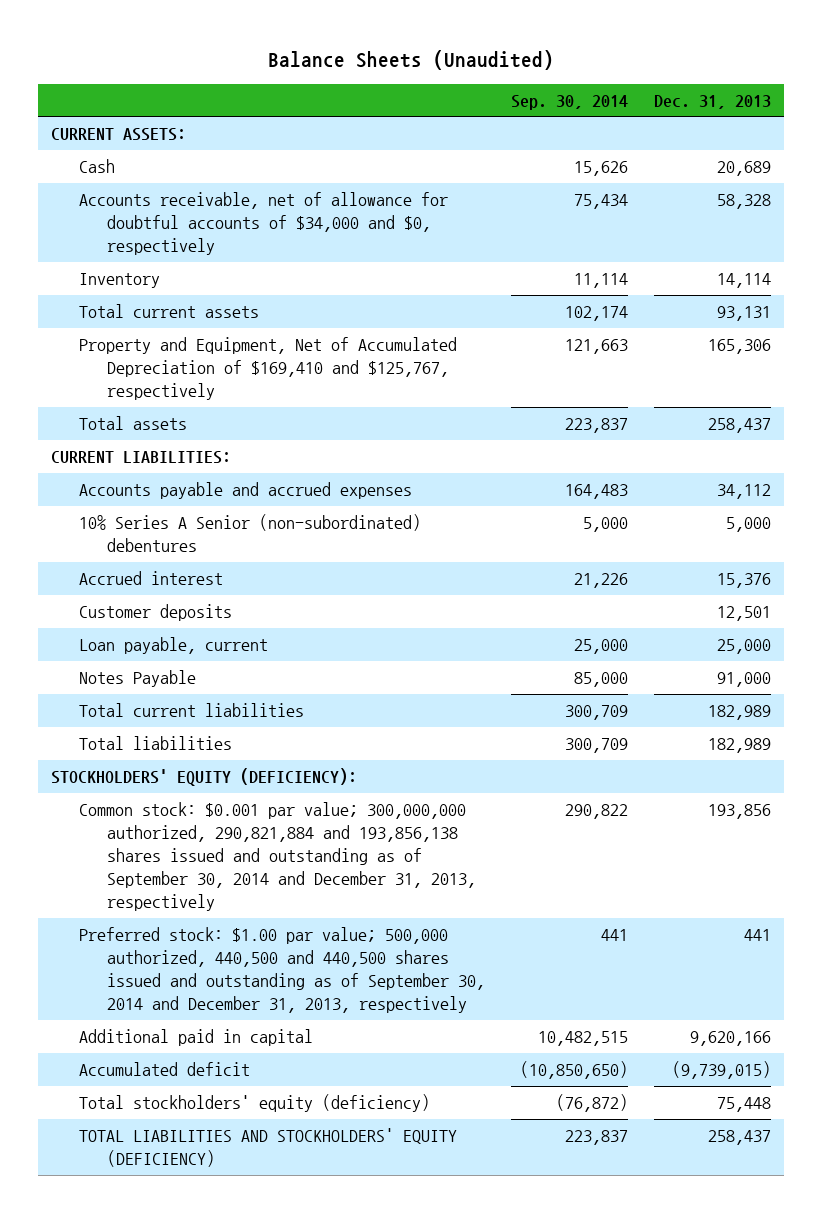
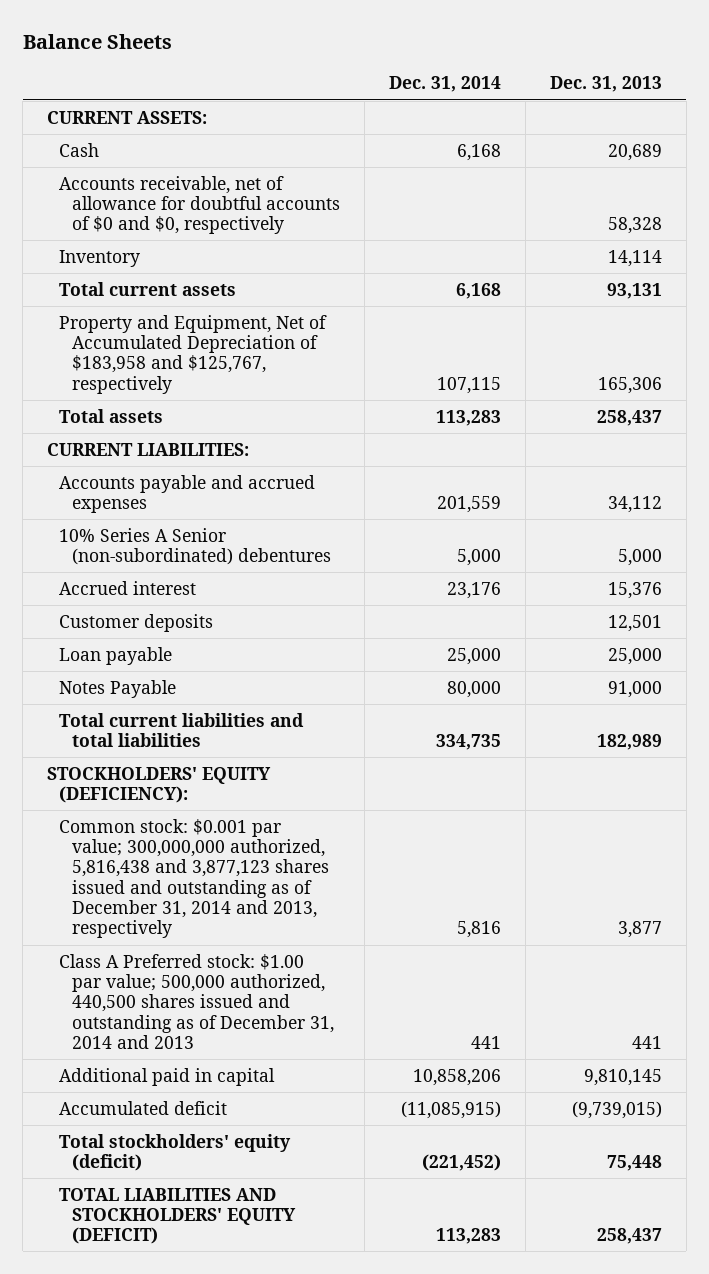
- Balance Sheets (Unaudited)
+ Balance Sheets
- | Sep. 30, 2014 | Dec. 31, 2013
+ | Dec. 31, 2014 | Dec. 31, 2013
- Accounts receivable, net of allowance for doubtful accounts of $34,000 and $0, respectively | 75,434 | 58,328
+ Accounts receivable, net of allowance for doubtful accounts of $0 and $0, respectively | | 58,328
- Property and Equipment, Net of Accumulated Depreciation of $169,410 and $125,767, respectively | 121,663 | 165,306
+ Property and Equipment, Net of Accumulated Depreciation of $183,958 and $125,767, respectively | 107,115 | 165,306
- Loan payable, current | 25,000 | 25,000
+ Loan payable | 25,000 | 25,000
- Total current liabilities | 300,709 | 182,989
- Total liabilities | 300,709 | 182,989
+ Total current liabilities and total liabilities | 334,735 | 182,989
- Common stock: $0.001 par value; 300,000,000 authorized, 290,821,884 and 193,856,138 shares issued and outstanding as of September 30, 2014 and December 31, 2013, respectively | 290,822 | 193,856
- Preferred stock: $1.00 par value; 500,000 authorized, 440,500 and 440,500 shares issued and outstanding as of September 30, 2014 and December 31, 2013, respectively | 441 | 441
- Additional paid in capital | 10,482,515 | 9,620,166
+ Common stock: $0.001 par value; 300,000,000 authorized, 5,816,438 and 3,877,123 shares issued and outstanding as of December 31, 2014 and 2013, respectively | 5,816 | 3,877
+ Class A Preferred stock: $1.00 par value; 500,000 authorized, 440,500 shares issued and outstanding as of December 31, 2014 and 2013 | 441 | 441
+ Additional paid in capital | 10,858,206 | 9,810,145
- Total stockholders' equity (deficiency) | (76,872) | 75,448
- TOTAL LIABILITIES AND STOCKHOLDERS' EQUITY (DEFICIENCY) | 223,837 | 258,437
+ Total stockholders' equity (deficit) | (221,452) | 75,448
+ TOTAL LIABILITIES AND STOCKHOLDERS' EQUITY (DEFICIT) | 113,283 | 258,437

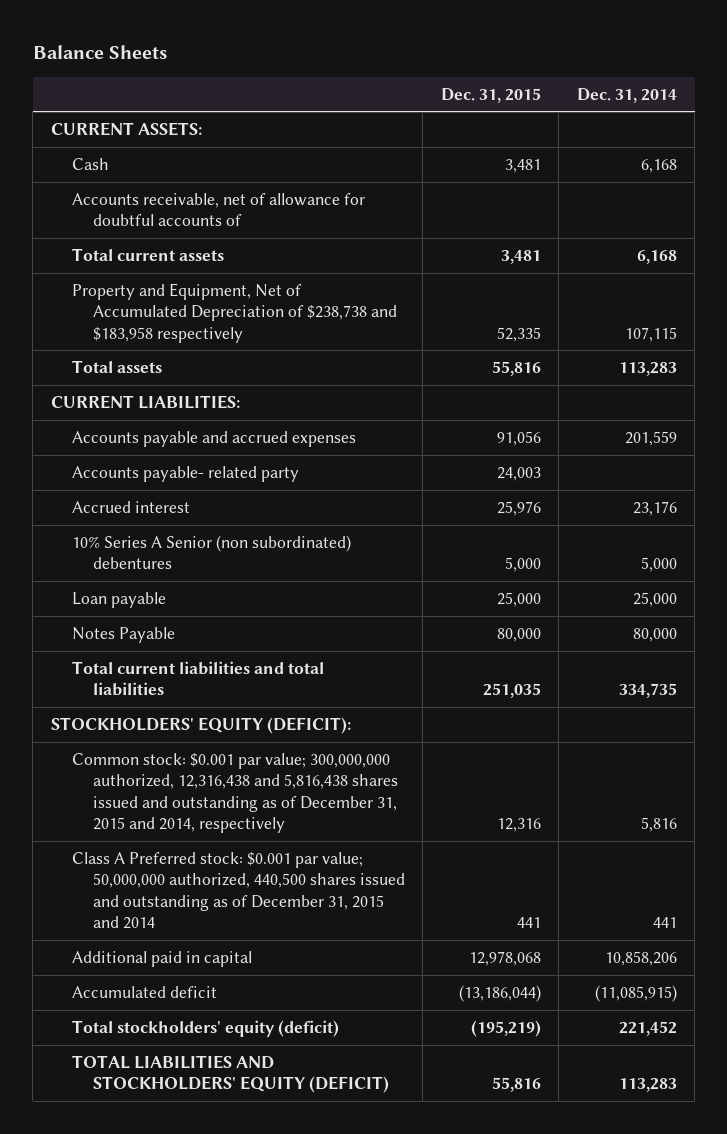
- | Dec. 31, 2014 | Dec. 31, 2013
+ | Dec. 31, 2015 | Dec. 31, 2014
- Accounts receivable, net of allowance for doubtful accounts of $0 and $0, respectively | | 58,328
- Inventory | | 14,114
+ Accounts receivable, net of allowance for doubtful accounts of
- Property and Equipment, Net of Accumulated Depreciation of $183,958 and $125,767, respectively | 107,115 | 165,306
+ Property and Equipment, Net of Accumulated Depreciation of $238,738 and $183,958 respectively | 52,335 | 107,115
- 10% Series A Senior (non-subordinated) debentures | 5,000 | 5,000
+ Accounts payable- related party | 24,003 |
- Customer deposits | | 12,501
+ 10% Series A Senior (non subordinated) debentures | 5,000 | 5,000
- STOCKHOLDERS' EQUITY (DEFICIENCY):
- Common stock: $0.001 par value; 300,000,000 authorized, 5,816,438 and 3,877,123 shares issued and outstanding as of December 31, 2014 and 2013, respectively | 5,816 | 3,877
- Class A Preferred stock: $1.00 par value; 500,000 authorized, 440,500 shares issued and outstanding as of December 31, 2014 and 2013 | 441 | 441
+ STOCKHOLDERS' EQUITY (DEFICIT):
+ Common stock: $0.001 par value; 300,000,000 authorized, 12,316,438 and 5,816,438 shares issued and outstanding as of December 31, 2015 and 2014, respectively | 12,316 | 5,816
+ Class A Preferred stock: $0.001 par value; 50,000,000 authorized, 440,500 shares issued and outstanding as of December 31, 2015 and 2014 | 441 | 441
- Total stockholders' equity (deficit) | (221,452) | 75,448
+ Total stockholders' equity (deficit) | (195,219) | 221,452

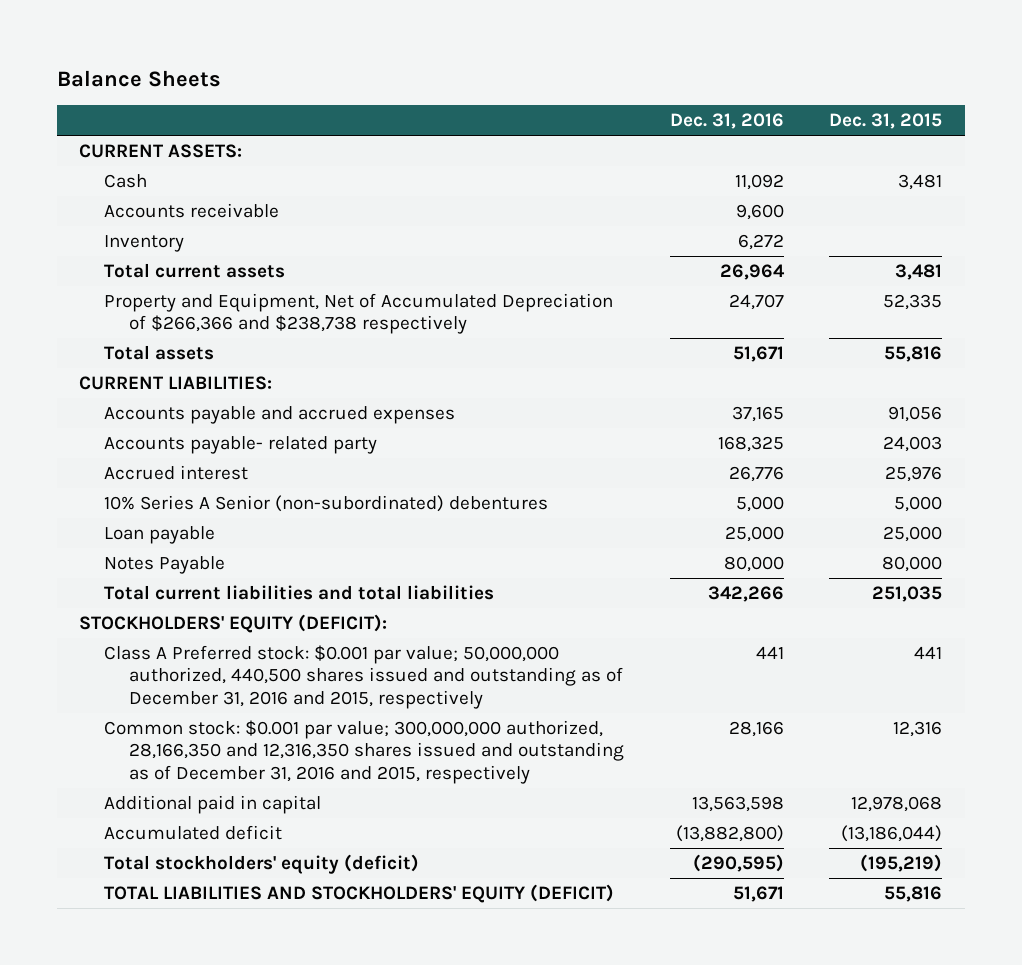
- | Dec. 31, 2015 | Dec. 31, 2014
+ | Dec. 31, 2016 | Dec. 31, 2015
- Accounts receivable, net of allowance for doubtful accounts of
+ Accounts receivable | 9,600 |
+ Inventory | 6,272 |
- Property and Equipment, Net of Accumulated Depreciation of $238,738 and $183,958 respectively | 52,335 | 107,115
+ Property and Equipment, Net of Accumulated Depreciation of $266,366 and $238,738 respectively | 24,707 | 52,335
- 10% Series A Senior (non subordinated) debentures | 5,000 | 5,000
+ 10% Series A Senior (non-subordinated) debentures | 5,000 | 5,000
- Common stock: $0.001 par value; 300,000,000 authorized, 12,316,438 and 5,816,438 shares issued and outstanding as of December 31, 2015 and 2014, respectively | 12,316 | 5,816
- Class A Preferred stock: $0.001 par value; 50,000,000 authorized, 440,500 shares issued and outstanding as of December 31, 2015 and 2014 | 441 | 441
+ Class A Preferred stock: $0.001 par value; 50,000,000 authorized, 440,500 shares issued and outstanding as of December 31, 2016 and 2015, respectively | 441 | 441
+ Common stock: $0.001 par value; 300,000,000 authorized, 28,166,350 and 12,316,350 shares issued and outstanding as of December 31, 2016 and 2015, respectively | 28,166 | 12,316

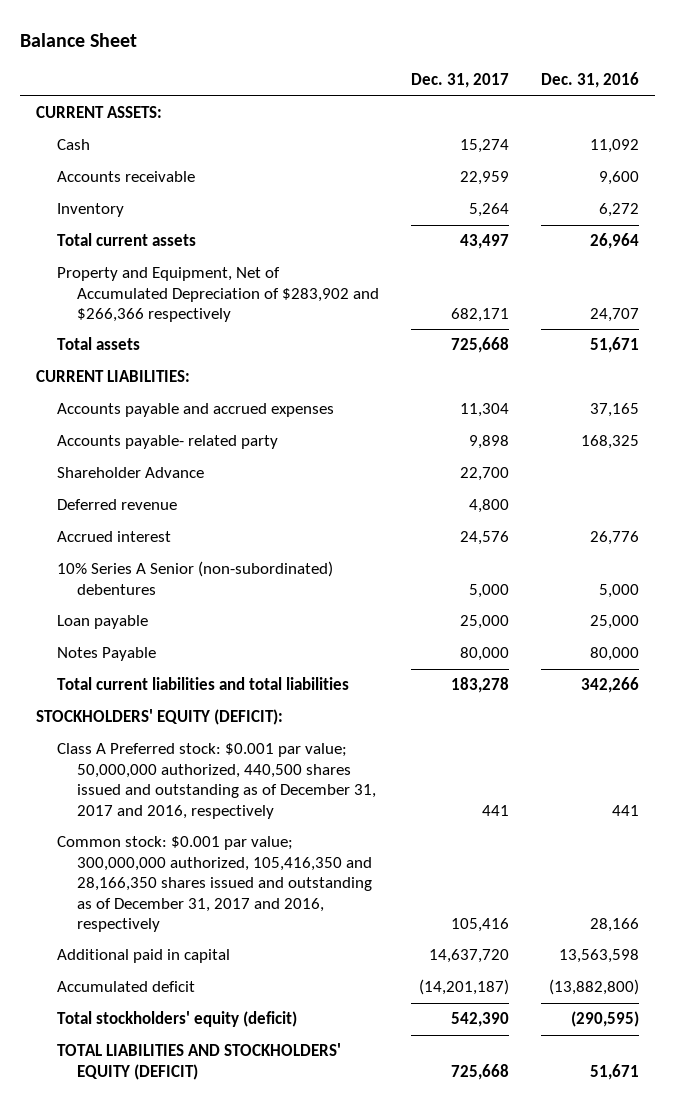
- Balance Sheets
+ Balance Sheet
- | Dec. 31, 2016 | Dec. 31, 2015
+ | Dec. 31, 2017 | Dec. 31, 2016
- Property and Equipment, Net of Accumulated Depreciation of $266,366 and $238,738 respectively | 24,707 | 52,335
+ Property and Equipment, Net of Accumulated Depreciation of $283,902 and $266,366 respectively | 682,171 | 24,707
+ Shareholder Advance | 22,700 |
+ Deferred revenue | 4,800 |
- Class A Preferred stock: $0.001 par value; 50,000,000 authorized, 440,500 shares issued and outstanding as of December 31, 2016 and 2015, respectively | 441 | 441
- Common stock: $0.001 par value; 300,000,000 authorized, 28,166,350 and 12,316,350 shares issued and outstanding as of December 31, 2016 and 2015, respectively | 28,166 | 12,316
+ Class A Preferred stock: $0.001 par value; 50,000,000 authorized, 440,500 shares issued and outstanding as of December 31, 2017 and 2016, respectively | 441 | 441
+ Common stock: $0.001 par value; 300,000,000 authorized, 105,416,350 and 28,166,350 shares issued and outstanding as of December 31, 2017 and 2016, respectively | 105,416 | 28,166

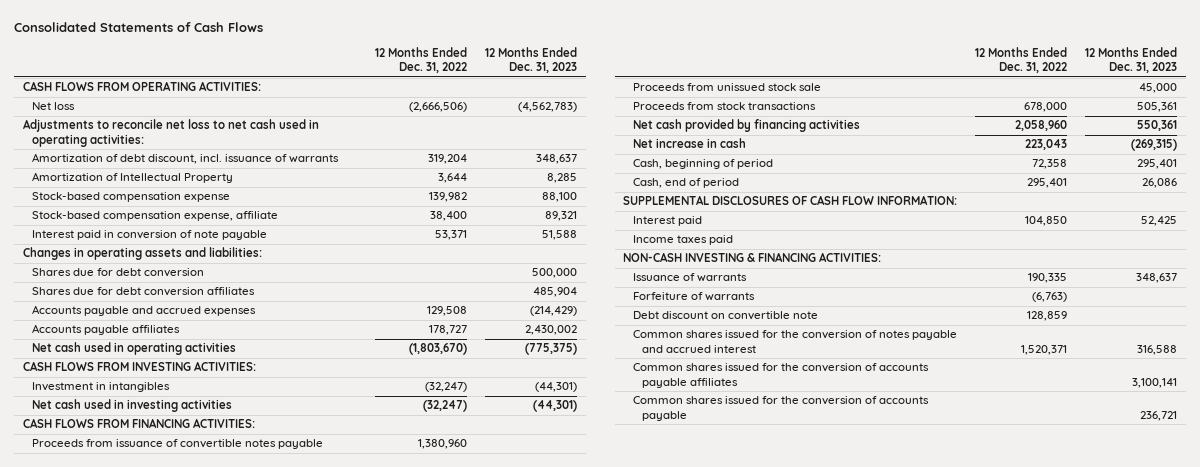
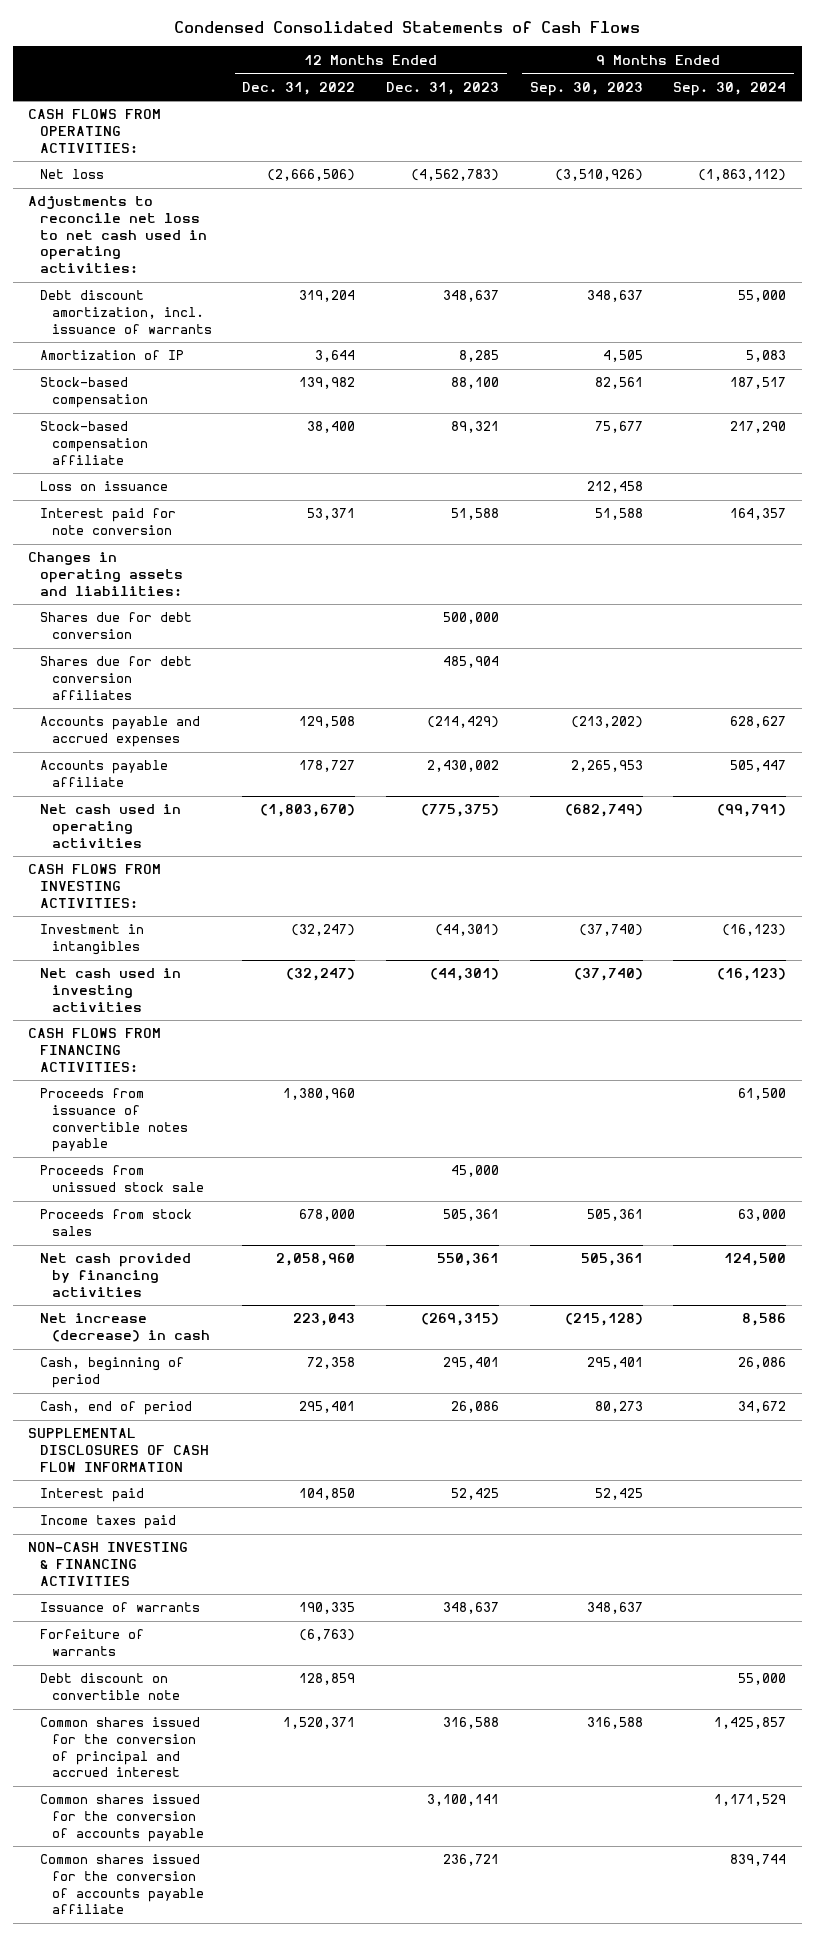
- Consolidated Statements of Cash Flows
+ Condensed Consolidated Statements of Cash Flows
- | 12 Months Ended Dec. 31, 2022 | 12 Months Ended Dec. 31, 2023
+ | 12 Months Ended Dec. 31, 2022 | 12 Months Ended Dec. 31, 2023 | 9 Months Ended Sep. 30, 2023 | 9 Months Ended Sep. 30, 2024
- Amortization of debt discount, incl. issuance of warrants | 319,204 | 348,637
- Amortization of Intellectual Property | 3,644 | 8,285
- Stock-based compensation expense | 139,982 | 88,100
- Stock-based compensation expense, affiliate | 38,400 | 89,321
- Interest paid in conversion of note payable | 53,371 | 51,588
+ Debt discount amortization, incl. issuance of warrants | 319,204 | 348,637 | 348,637 | 55,000
+ Amortization of IP | 3,644 | 8,285 | 4,505 | 5,083
+ Stock-based compensation | 139,982 | 88,100 | 82,561 | 187,517
+ Stock-based compensation affiliate | 38,400 | 89,321 | 75,677 | 217,290
+ Loss on issuance | | | 212,458 |
+ Interest paid for note conversion | 53,371 | 51,588 | 51,588 | 164,357
- Accounts payable affiliates | 178,727 | 2,430,002
+ Accounts payable affiliate | 178,727 | 2,430,002 | 2,265,953 | 505,447
- Proceeds from stock transactions | 678,000 | 505,361
+ Proceeds from stock sales | 678,000 | 505,361 | 505,361 | 63,000
- Net increase in cash | 223,043 | (269,315)
+ Net increase (decrease) in cash | 223,043 | (269,315) | (215,128) | 8,586
- SUPPLEMENTAL DISCLOSURES OF CASH FLOW INFORMATION:
+ SUPPLEMENTAL DISCLOSURES OF CASH FLOW INFORMATION
- NON-CASH INVESTING & FINANCING ACTIVITIES:
+ NON-CASH INVESTING & FINANCING ACTIVITIES
- Common shares issued for the conversion of notes payable and accrued interest | 1,520,371 | 316,588
- Common shares issued for the conversion of accounts payable affiliates | | 3,100,141
- Common shares issued for the conversion of accounts payable | | 236,721
+ Common shares issued for the conversion of principal and accrued interest | 1,520,371 | 316,588 | 316,588 | 1,425,857
+ Common shares issued for the conversion of accounts payable | | 3,100,141 | | 1,171,529
+ Common shares issued for the conversion of accounts payable affiliate | | 236,721 | | 839,744

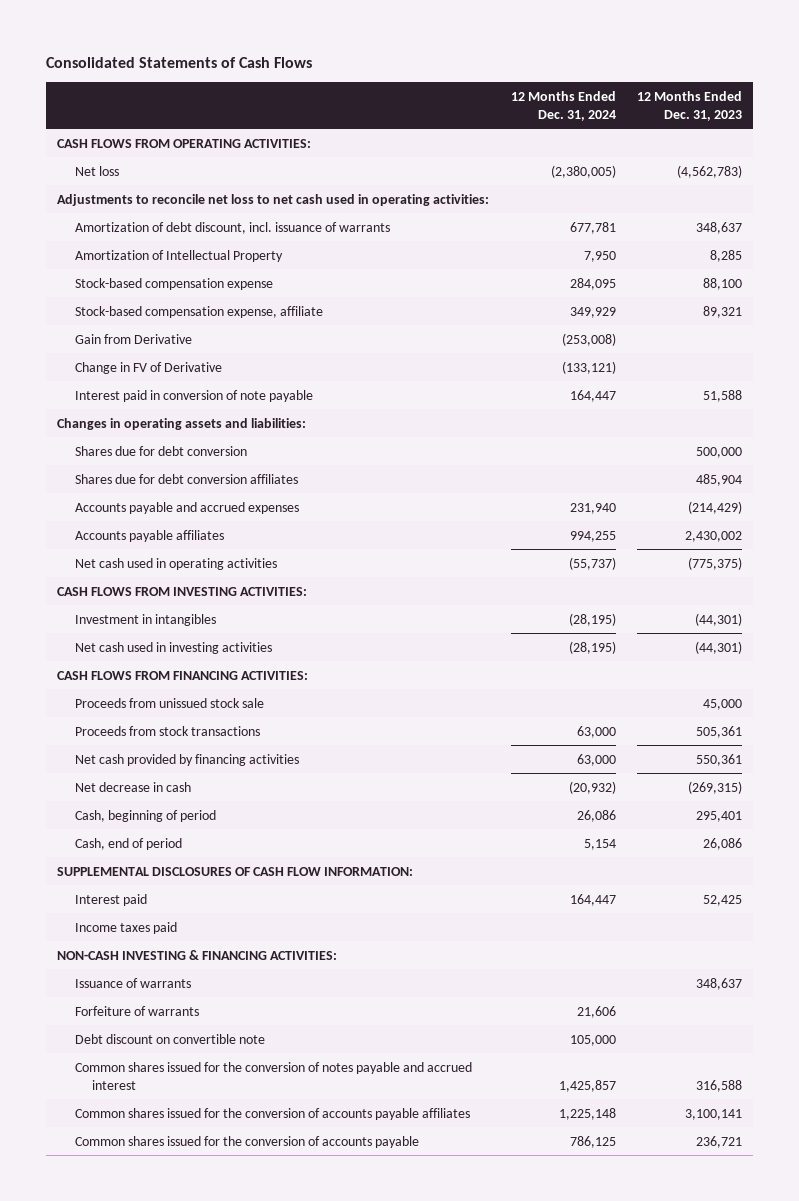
- Condensed Consolidated Statements of Cash Flows
+ Consolidated Statements of Cash Flows
- | 12 Months Ended Dec. 31, 2022 | 12 Months Ended Dec. 31, 2023 | 9 Months Ended Sep. 30, 2023 | 9 Months Ended Sep. 30, 2024
+ | 12 Months Ended Dec. 31, 2024 | 12 Months Ended Dec. 31, 2023
- Debt discount amortization, incl. issuance of warrants | 319,204 | 348,637 | 348,637 | 55,000
- Amortization of IP | 3,644 | 8,285 | 4,505 | 5,083
- Stock-based compensation | 139,982 | 88,100 | 82,561 | 187,517
- Stock-based compensation affiliate | 38,400 | 89,321 | 75,677 | 217,290
- Loss on issuance | | | 212,458 |
- Interest paid for note conversion | 53,371 | 51,588 | 51,588 | 164,357
+ Amortization of debt discount, incl. issuance of warrants | 677,781 | 348,637
+ Amortization of Intellectual Property | 7,950 | 8,285
+ Stock-based compensation expense | 284,095 | 88,100
+ Stock-based compensation expense, affiliate | 349,929 | 89,321
+ Gain from Derivative | (253,008) |
+ Change in FV of Derivative | (133,121) |
+ Interest paid in conversion of note payable | 164,447 | 51,588
- Accounts payable affiliate | 178,727 | 2,430,002 | 2,265,953 | 505,447
+ Accounts payable affiliates | 994,255 | 2,430,002
- Proceeds from issuance of convertible notes payable | 1,380,960 | | | 61,500
- Proceeds from stock sales | 678,000 | 505,361 | 505,361 | 63,000
+ Proceeds from stock transactions | 63,000 | 505,361
- Net increase (decrease) in cash | 223,043 | (269,315) | (215,128) | 8,586
+ Net decrease in cash | (20,932) | (269,315)
- SUPPLEMENTAL DISCLOSURES OF CASH FLOW INFORMATION
+ SUPPLEMENTAL DISCLOSURES OF CASH FLOW INFORMATION:
- NON-CASH INVESTING & FINANCING ACTIVITIES
+ NON-CASH INVESTING & FINANCING ACTIVITIES:
- Common shares issued for the conversion of principal and accrued interest | 1,520,371 | 316,588 | 316,588 | 1,425,857
- Common shares issued for the conversion of accounts payable | | 3,100,141 | | 1,171,529
- Common shares issued for the conversion of accounts payable affiliate | | 236,721 | | 839,744
+ Common shares issued for the conversion of notes payable and accrued interest | 1,425,857 | 316,588
+ Common shares issued for the conversion of accounts payable affiliates | 1,225,148 | 3,100,141
+ Common shares issued for the conversion of accounts payable | 786,125 | 236,721

